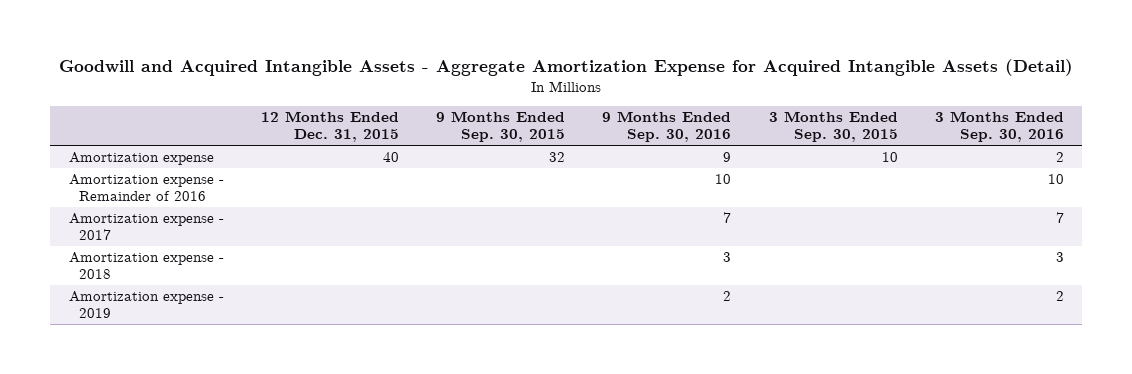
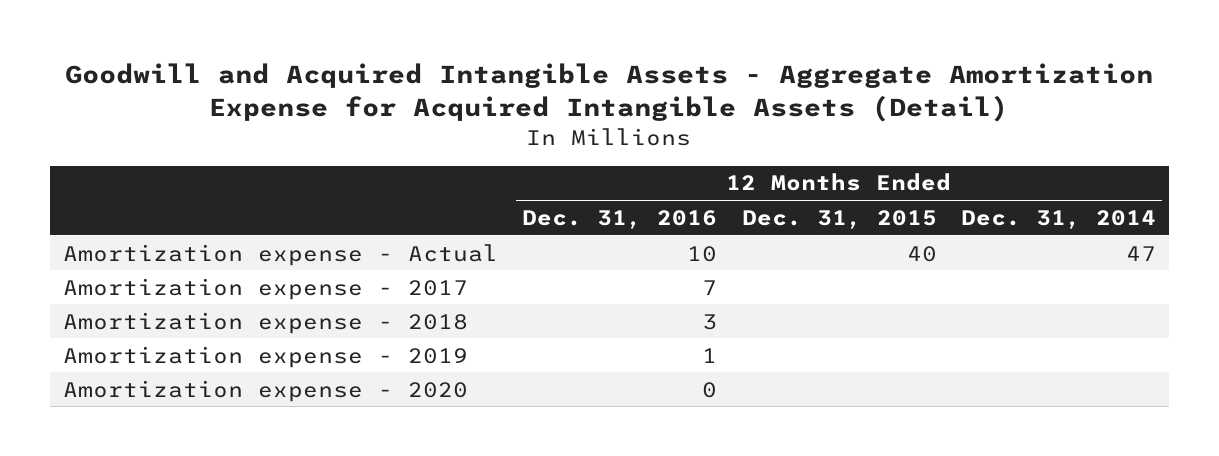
- | 12 Months Ended Dec. 31, 2015 | 9 Months Ended Sep. 30, 2015 | 9 Months Ended Sep. 30, 2016 | 3 Months Ended Sep. 30, 2015 | 3 Months Ended Sep. 30, 2016
+ | 12 Months Ended Dec. 31, 2016 | 12 Months Ended Dec. 31, 2015 | 12 Months Ended Dec. 31, 2014
- Amortization expense | 40 | 32 | 9 | 10 | 2
- Amortization expense - Remainder of 2016 | | | 10 | | 10
+ Amortization expense - Actual | 10 | 40 | 47
+ Amortization expense - 2020 | 0 | |

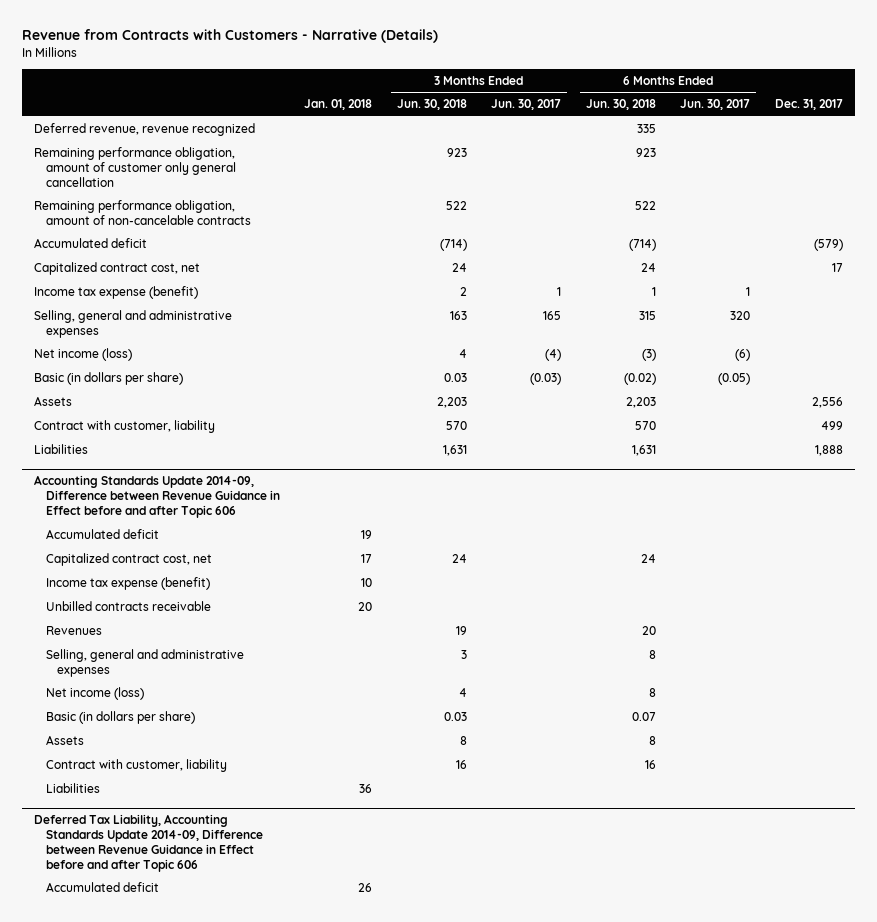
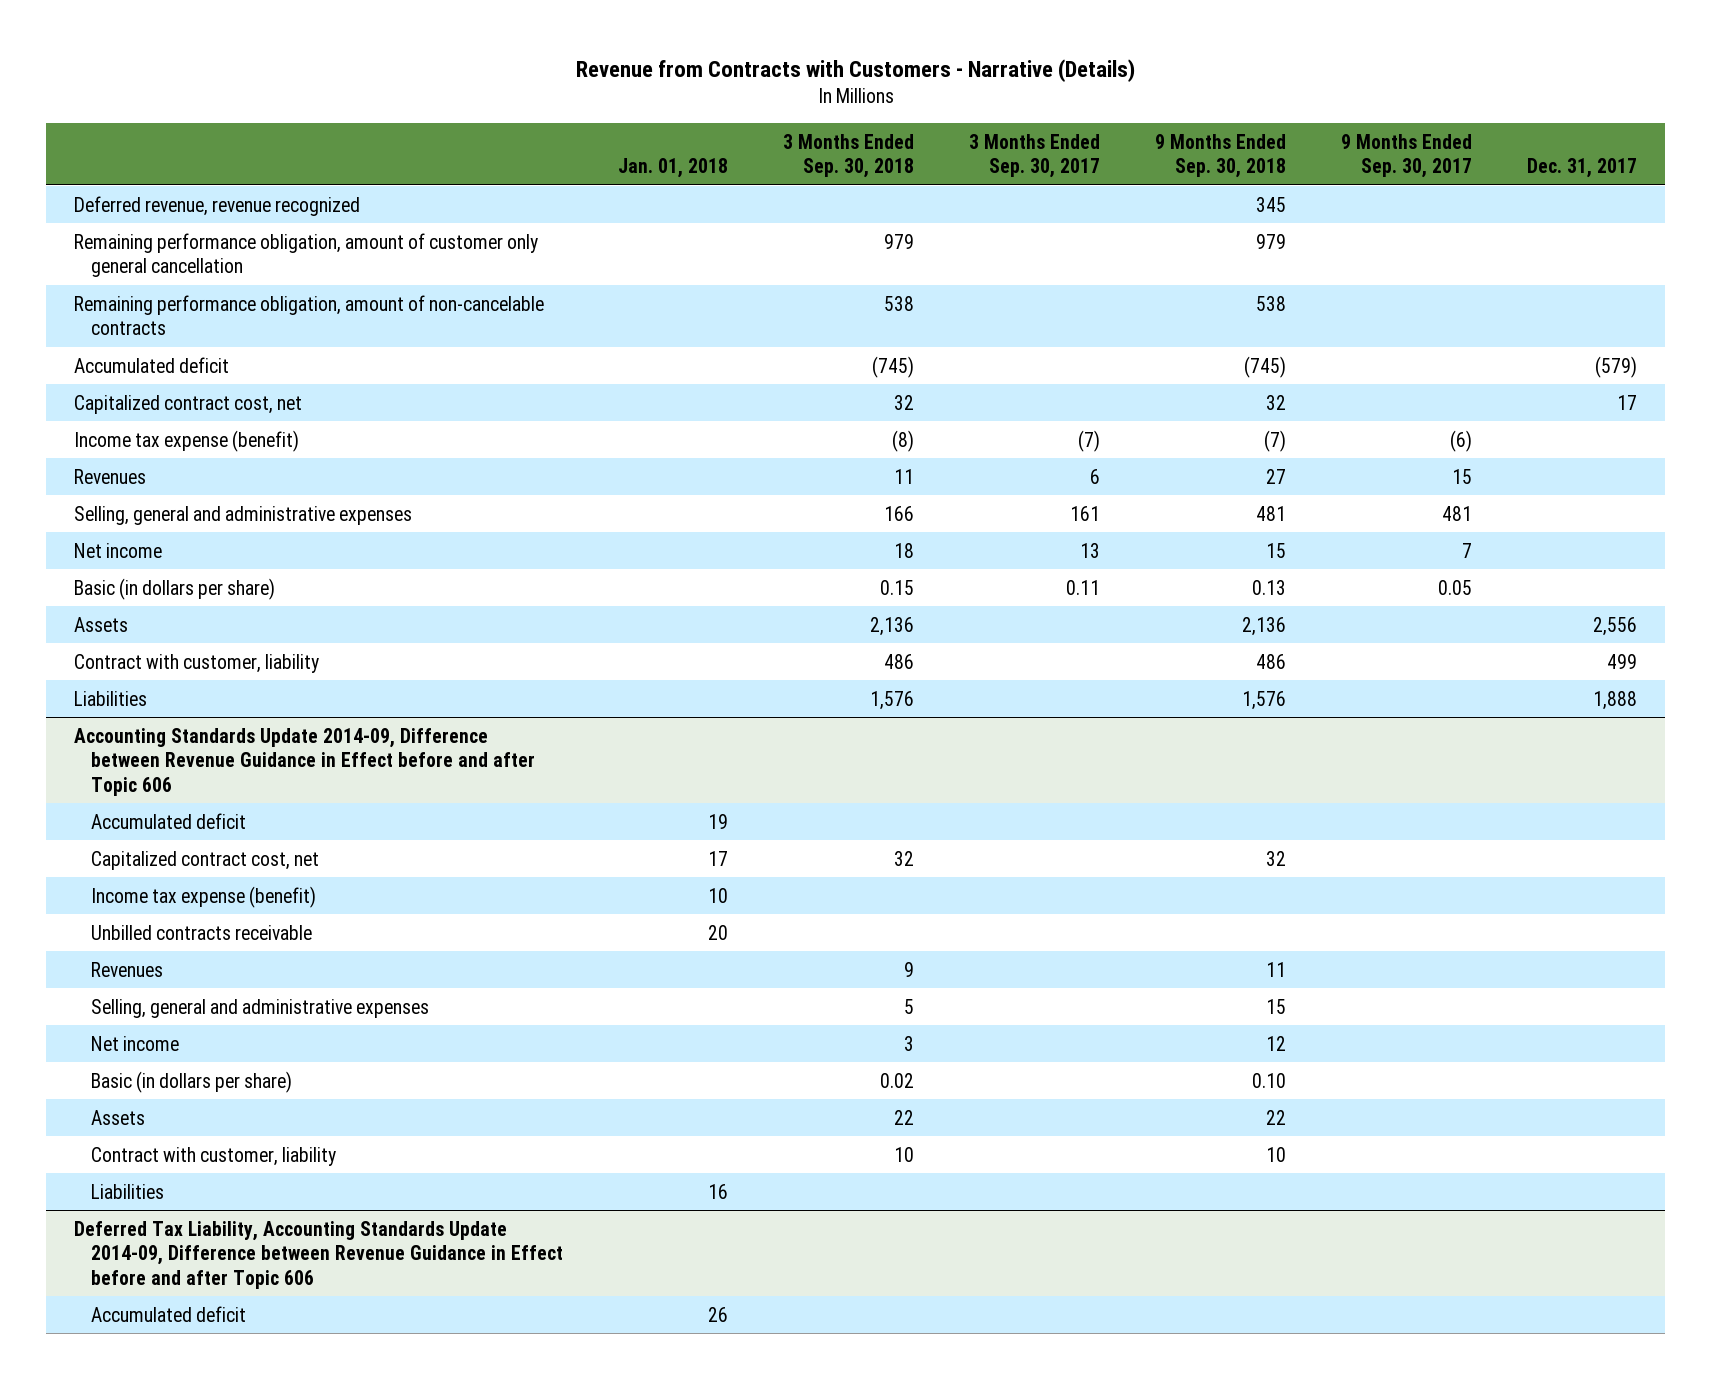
- | Jan. 01, 2018 | 3 Months Ended Jun. 30, 2018 | 3 Months Ended Jun. 30, 2017 | 6 Months Ended Jun. 30, 2018 | 6 Months Ended Jun. 30, 2017 | Dec. 31, 2017
+ | Jan. 01, 2018 | 3 Months Ended Sep. 30, 2018 | 3 Months Ended Sep. 30, 2017 | 9 Months Ended Sep. 30, 2018 | 9 Months Ended Sep. 30, 2017 | Dec. 31, 2017
+ Revenues | | 11 | 6 | 27 | 15 |
- Net income (loss) | | 4 | (4) | (3) | (6) |
+ Net income | | 18 | 13 | 15 | 7 |
@ Accounting Standards Update 2014-09, Difference between Revenue Guidance in Effect before and after Topic 606
- Net income (loss) | | 4 | | 8 | |
+ Net income | | 3 | | 12 | |
- Liabilities | 36 | | | | |
+ Liabilities | 16 | | | | |

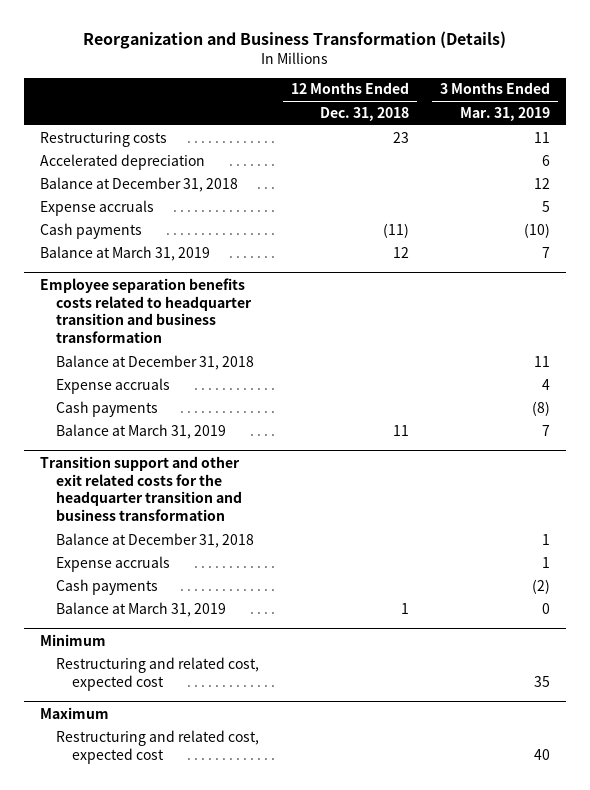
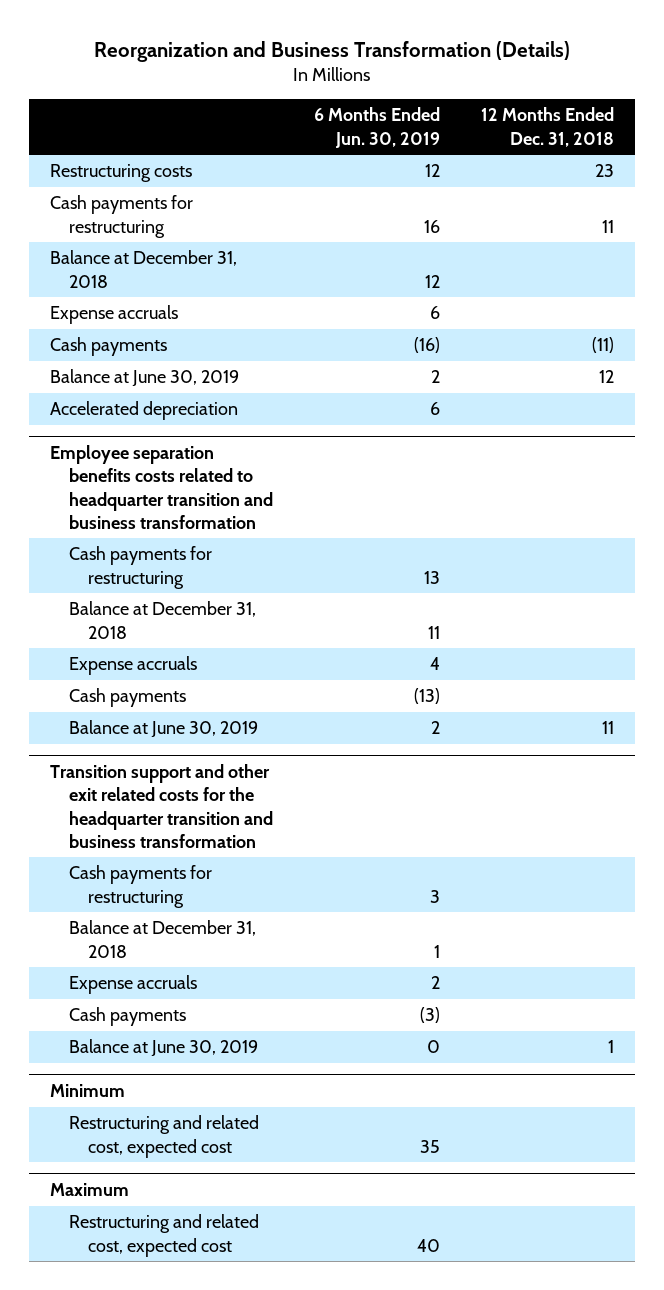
- | 12 Months Ended Dec. 31, 2018 | 3 Months Ended Mar. 31, 2019
+ | 6 Months Ended Jun. 30, 2019 | 12 Months Ended Dec. 31, 2018
+ Cash payments for restructuring | 16 | 11
- Balance at March 31, 2019 | 12 | 7
+ Balance at June 30, 2019 | 2 | 12
moved down: Accelerated depreciation | 6 |
@ Employee separation benefits costs related to headquarter transition and business transformation
+ Cash payments for restructuring | 13 |
- Balance at March 31, 2019 | 11 | 7
+ Balance at June 30, 2019 | 2 | 11
@ Transition support and other exit related costs for the headquarter transition and business transformation
+ Cash payments for restructuring | 3 |
- Balance at March 31, 2019 | 1 | 0
+ Balance at June 30, 2019 | 0 | 1

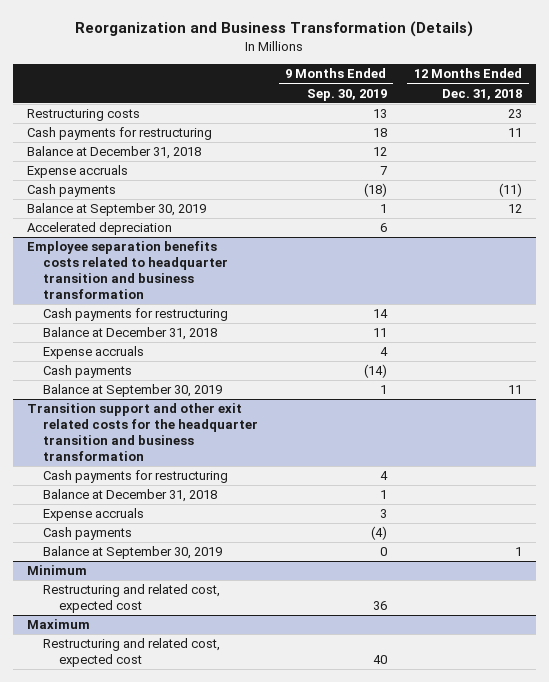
- | 6 Months Ended Jun. 30, 2019 | 12 Months Ended Dec. 31, 2018
+ | 9 Months Ended Sep. 30, 2019 | 12 Months Ended Dec. 31, 2018
- Balance at June 30, 2019 | 2 | 12
+ Balance at September 30, 2019 | 1 | 12
@ Employee separation benefits costs related to headquarter transition and business transformation
- Balance at June 30, 2019 | 2 | 11
+ Balance at September 30, 2019 | 1 | 11
@ Transition support and other exit related costs for the headquarter transition and business transformation
- Balance at June 30, 2019 | 0 | 1
+ Balance at September 30, 2019 | 0 | 1

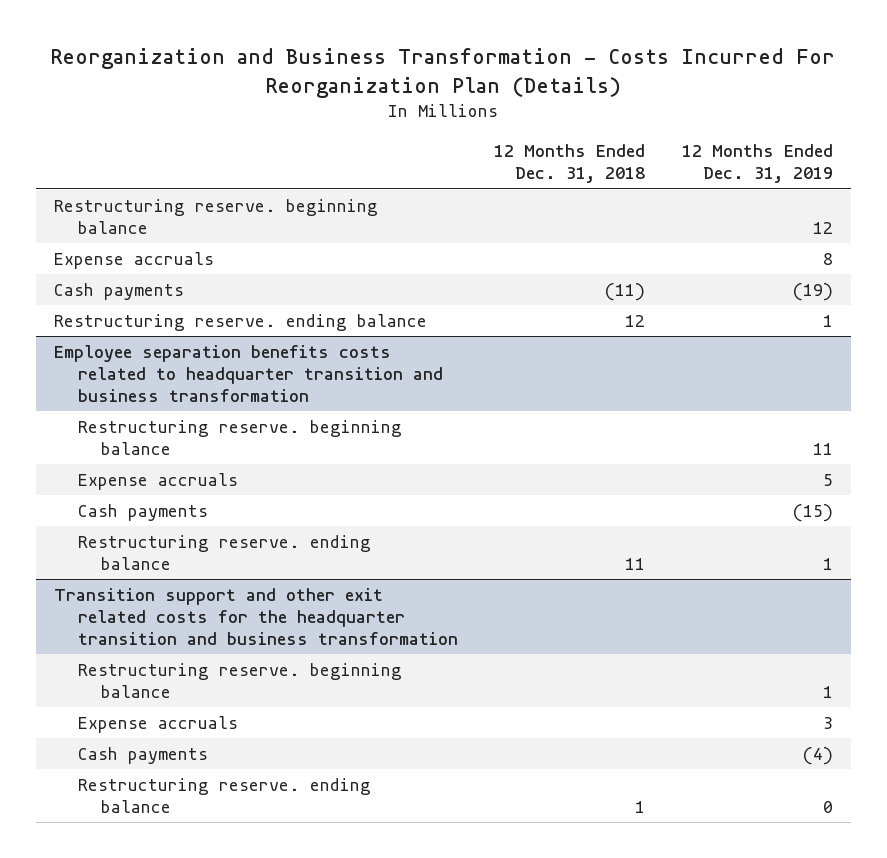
- Reorganization and Business Transformation (Details)
+ Reorganization and Business Transformation - Costs Incurred For Reorganization Plan (Details)
- | 9 Months Ended Sep. 30, 2019 | 12 Months Ended Dec. 31, 2018
+ | 12 Months Ended Dec. 31, 2018 | 12 Months Ended Dec. 31, 2019
- Restructuring costs | 13 | 23
- Cash payments for restructuring | 18 | 11
- Balance at December 31, 2018 | 12 |
+ Restructuring reserve. beginning balance | | 12
- Balance at September 30, 2019 | 1 | 12
- Accelerated depreciation | 6 |
+ Restructuring reserve. ending balance | 12 | 1
@ Employee separation benefits costs related to headquarter transition and business transformation
- Cash payments for restructuring | 14 |
- Balance at December 31, 2018 | 11 |
+ Restructuring reserve. beginning balance | | 11
- Balance at September 30, 2019 | 1 | 11
+ Restructuring reserve. ending balance | 11 | 1
@ Transition support and other exit related costs for the headquarter transition and business transformation
- Cash payments for restructuring | 4 |
- Balance at December 31, 2018 | 1 |
+ Restructuring reserve. beginning balance | | 1
- Balance at September 30, 2019 | 0 | 1
- Minimum
- Restructuring and related cost, expected cost | 36 |
- Maximum
- Restructuring and related cost, expected cost | 40 |
@ Transition support and other exit related costs for the headquarter transition and business transformation
+ Restructuring reserve. ending balance | 1 | 0

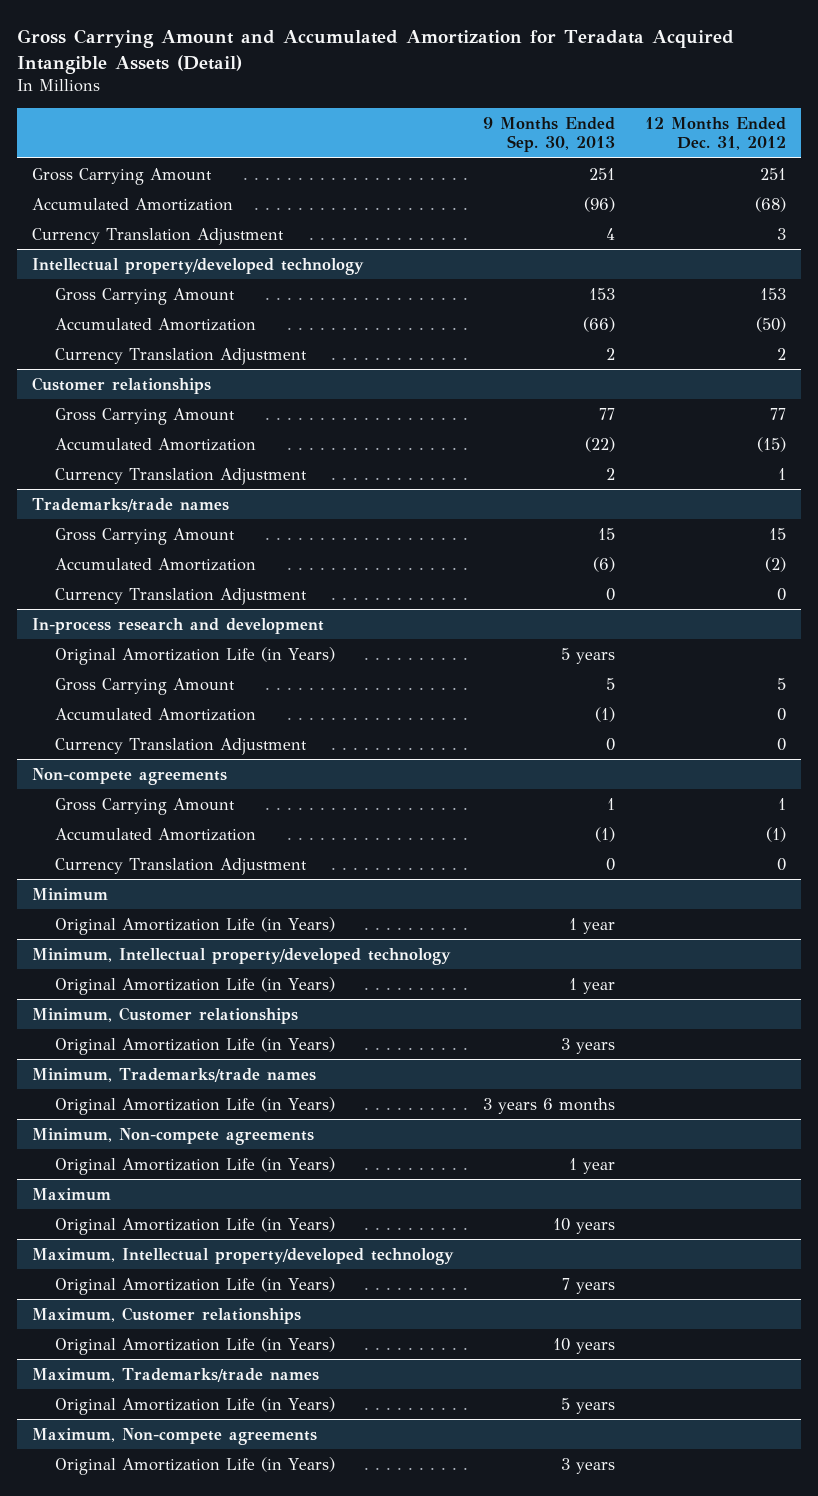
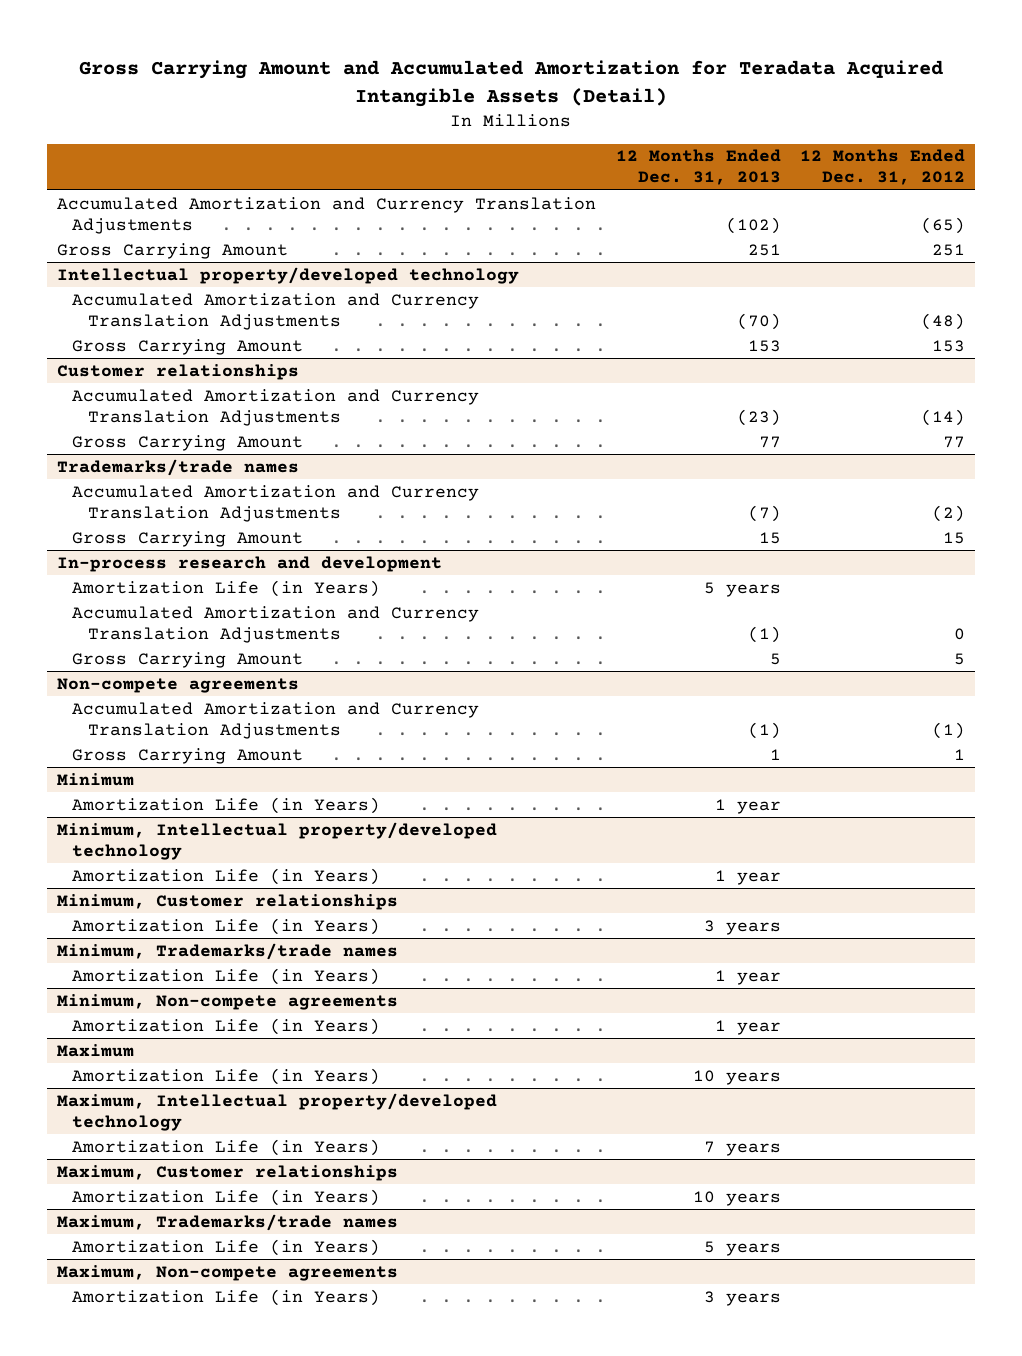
- | 9 Months Ended Sep. 30, 2013 | 12 Months Ended Dec. 31, 2012
+ | 12 Months Ended Dec. 31, 2013 | 12 Months Ended Dec. 31, 2012
+ Accumulated Amortization and Currency Translation Adjustments | (102) | (65)
- Accumulated Amortization | (96) | (68)
- Currency Translation Adjustment | 4 | 3
@ Intellectual property/developed technology
+ Accumulated Amortization and Currency Translation Adjustments | (70) | (48)
- Accumulated Amortization | (66) | (50)
- Currency Translation Adjustment | 2 | 2
@ Customer relationships
+ Accumulated Amortization and Currency Translation Adjustments | (23) | (14)
- Accumulated Amortization | (22) | (15)
- Currency Translation Adjustment | 2 | 1
@ Trademarks/trade names
+ Accumulated Amortization and Currency Translation Adjustments | (7) | (2)
- Accumulated Amortization | (6) | (2)
- Currency Translation Adjustment | 0 | 0
@ In-process research and development
- Original Amortization Life (in Years) | 5 years |
+ Amortization Life (in Years) | 5 years |
+ Accumulated Amortization and Currency Translation Adjustments | (1) | 0
- Accumulated Amortization | (1) | 0
- Currency Translation Adjustment | 0 | 0
@ Non-compete agreements
+ Accumulated Amortization and Currency Translation Adjustments | (1) | (1)
- Accumulated Amortization | (1) | (1)
- Currency Translation Adjustment | 0 | 0
@ Minimum
- Original Amortization Life (in Years) | 1 year |
+ Amortization Life (in Years) | 1 year |
@ Minimum, Intellectual property/developed technology
- Original Amortization Life (in Years) | 1 year |
+ Amortization Life (in Years) | 1 year |
@ Minimum, Customer relationships
- Original Amortization Life (in Years) | 3 years |
+ Amortization Life (in Years) | 3 years |
@ Minimum, Trademarks/trade names
- Original Amortization Life (in Years) | 3 years 6 months |
+ Amortization Life (in Years) | 1 year |
@ Minimum, Non-compete agreements
- Original Amortization Life (in Years) | 1 year |
+ Amortization Life (in Years) | 1 year |
@ Maximum
- Original Amortization Life (in Years) | 10 years |
+ Amortization Life (in Years) | 10 years |
@ Maximum, Intellectual property/developed technology
- Original Amortization Life (in Years) | 7 years |
+ Amortization Life (in Years) | 7 years |
@ Maximum, Customer relationships
- Original Amortization Life (in Years) | 10 years |
+ Amortization Life (in Years) | 10 years |
@ Maximum, Trademarks/trade names
- Original Amortization Life (in Years) | 5 years |
+ Amortization Life (in Years) | 5 years |
@ Maximum, Non-compete agreements
- Original Amortization Life (in Years) | 3 years |
+ Amortization Life (in Years) | 3 years |

